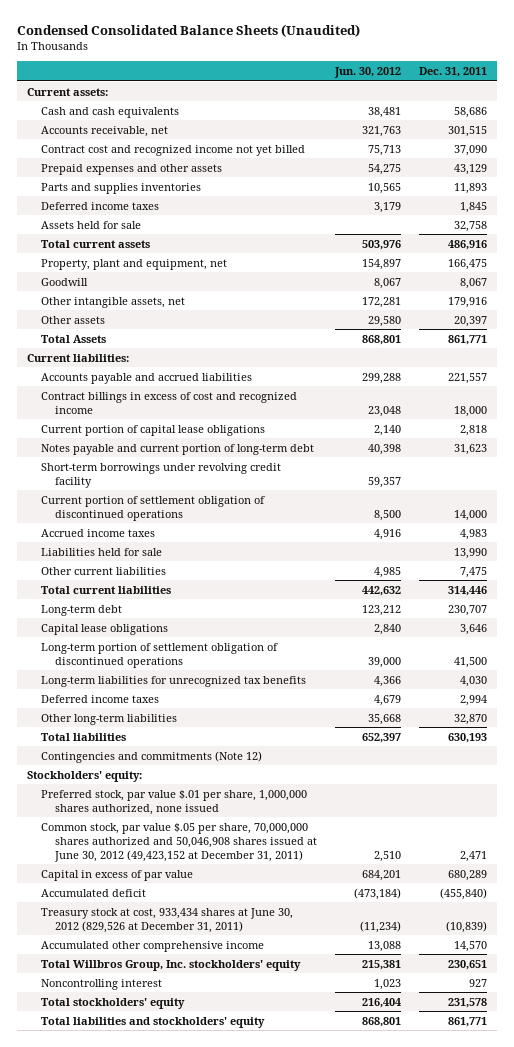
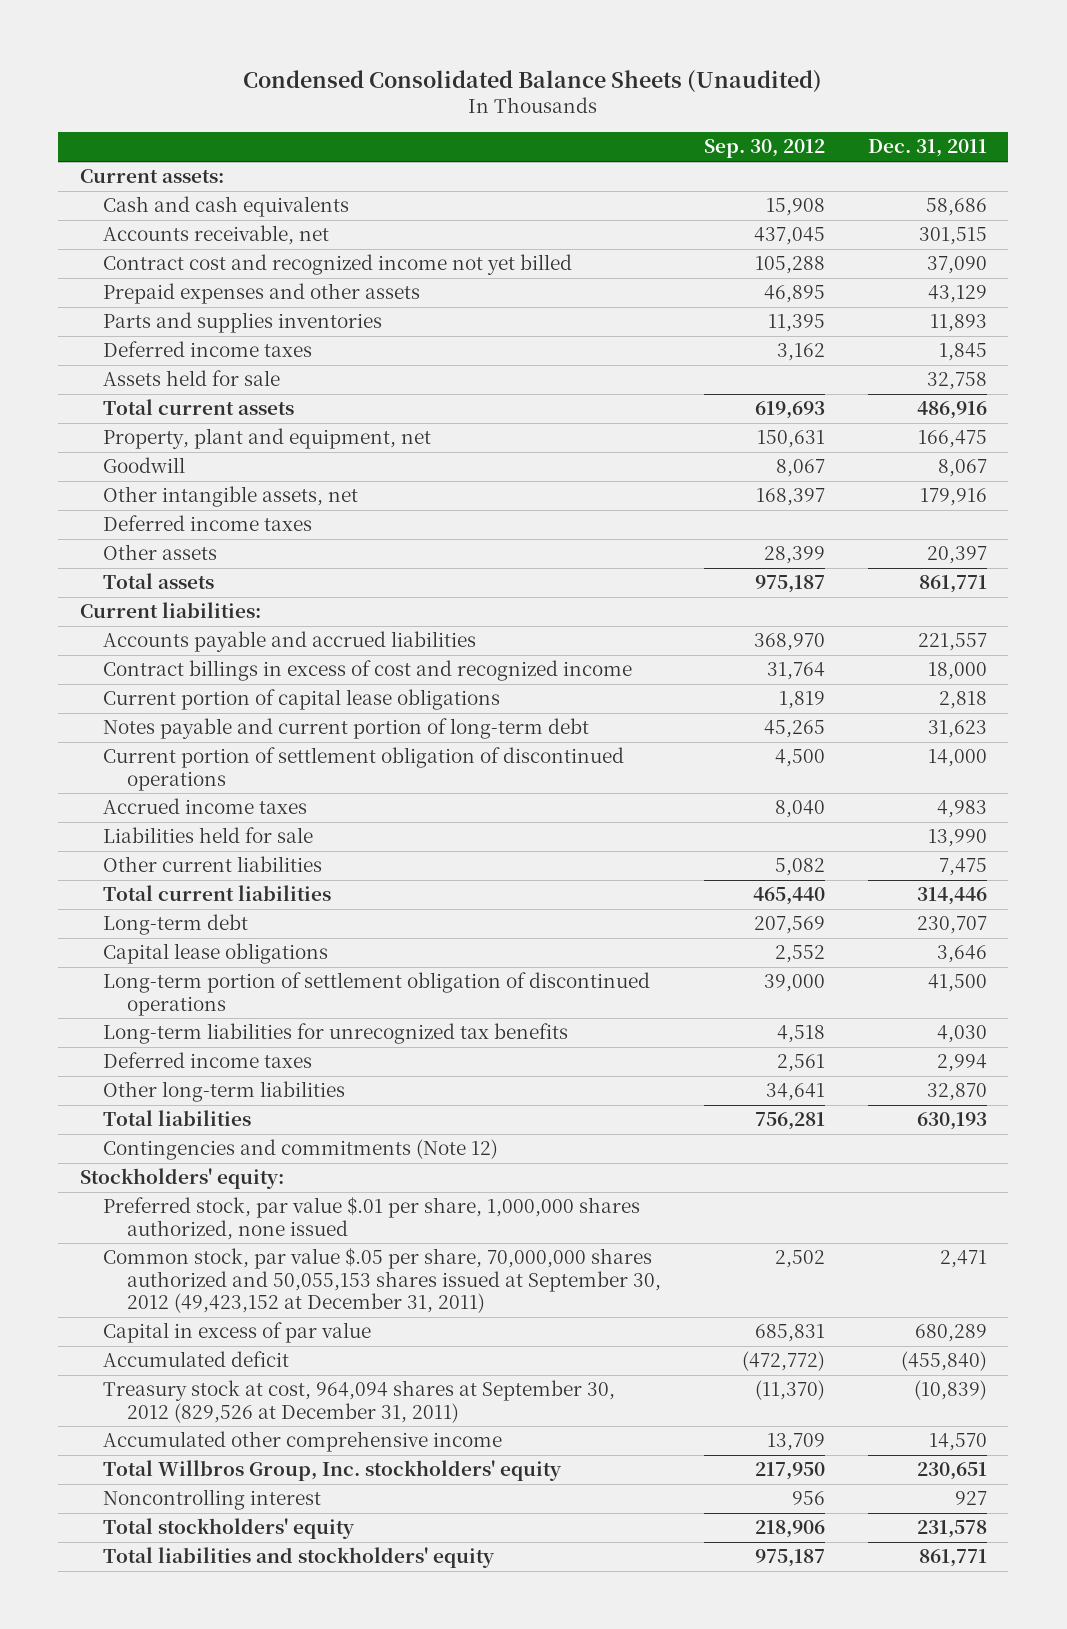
- | Jun. 30, 2012 | Dec. 31, 2011
+ | Sep. 30, 2012 | Dec. 31, 2011
+ Deferred income taxes
- Total Assets | 868,801 | 861,771
+ Total assets | 975,187 | 861,771
- Short-term borrowings under revolving credit facility | 59,357 |
- Common stock, par value $.05 per share, 70,000,000 shares authorized and 50,046,908 shares issued at June 30, 2012 (49,423,152 at December 31, 2011) | 2,510 | 2,471
+ Common stock, par value $.05 per share, 70,000,000 shares authorized and 50,055,153 shares issued at September 30, 2012 (49,423,152 at December 31, 2011) | 2,502 | 2,471
- Treasury stock at cost, 933,434 shares at June 30, 2012 (829,526 at December 31, 2011) | (11,234) | (10,839)
+ Treasury stock at cost, 964,094 shares at September 30, 2012 (829,526 at December 31, 2011) | (11,370) | (10,839)

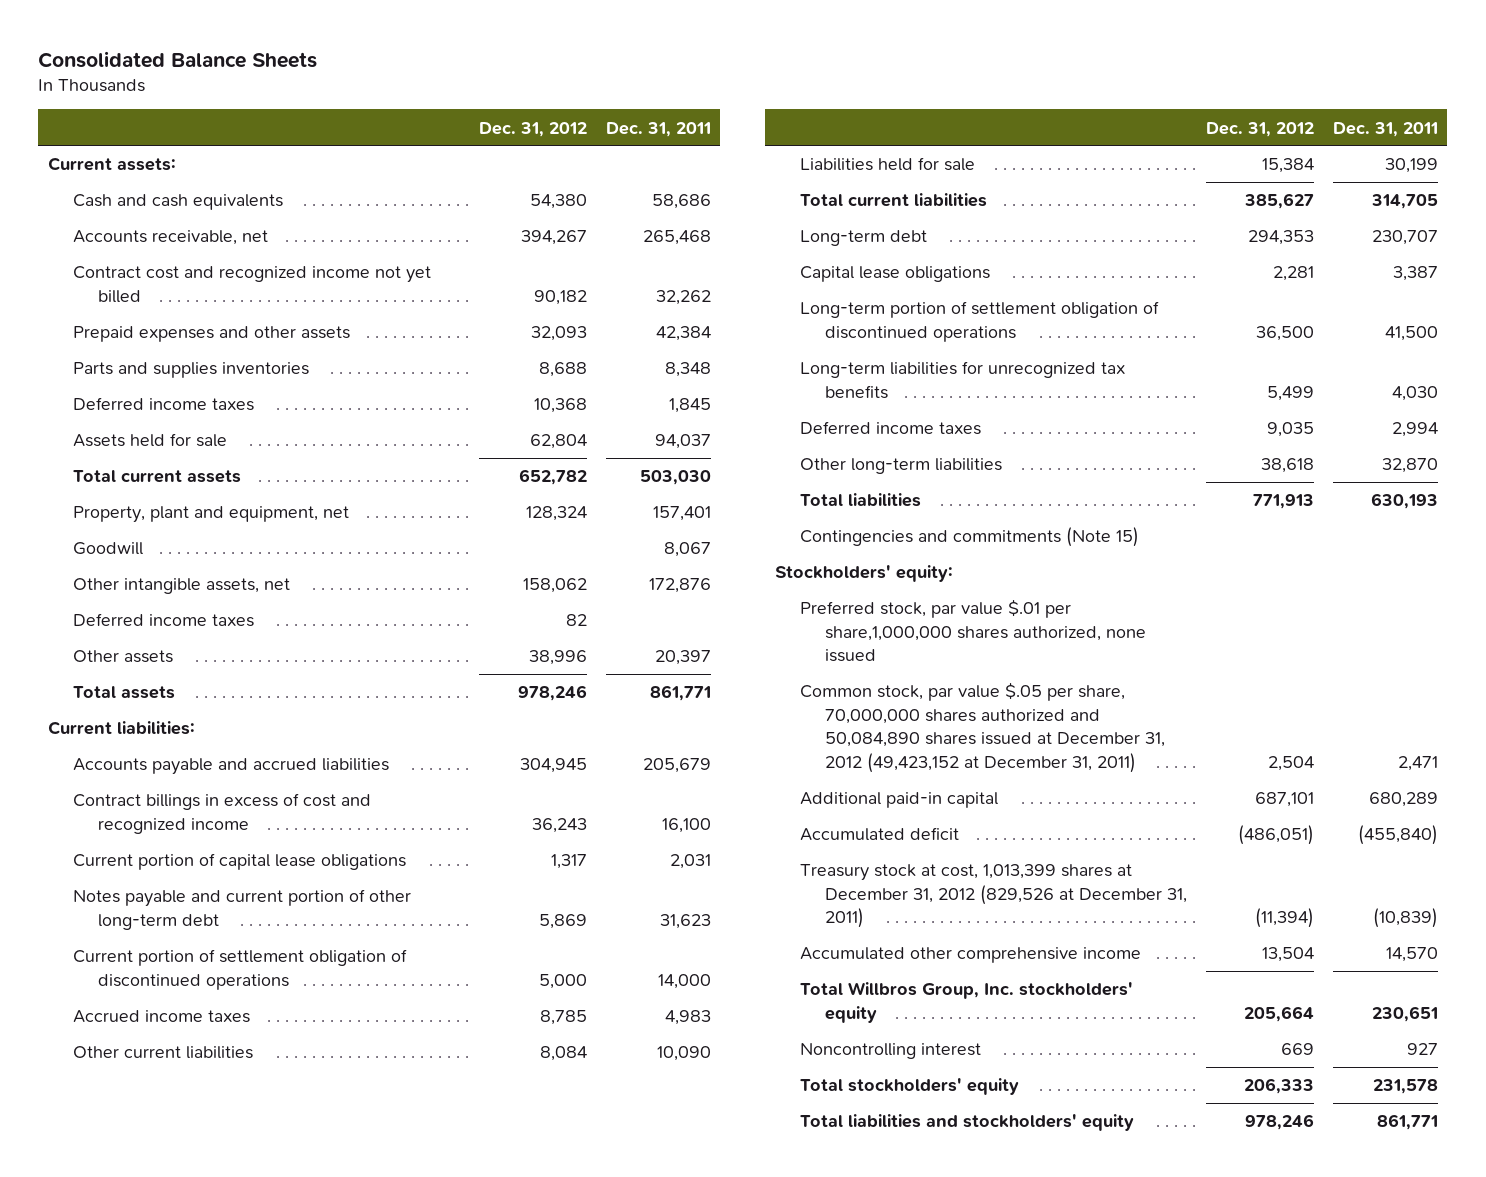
- Condensed Consolidated Balance Sheets (Unaudited)
+ Consolidated Balance Sheets
- | Sep. 30, 2012 | Dec. 31, 2011
+ | Dec. 31, 2012 | Dec. 31, 2011
- Accounts receivable, net | 437,045 | 301,515
- Contract cost and recognized income not yet billed | 105,288 | 37,090
- Prepaid expenses and other assets | 46,895 | 43,129
- Parts and supplies inventories | 11,395 | 11,893
+ Accounts receivable, net | 394,267 | 265,468
+ Contract cost and recognized income not yet billed | 90,182 | 32,262
+ Prepaid expenses and other assets | 32,093 | 42,384
+ Parts and supplies inventories | 8,688 | 8,348
- Assets held for sale | | 32,758
- Total current assets | 619,693 | 486,916
- Property, plant and equipment, net | 150,631 | 166,475
+ Assets held for sale | 62,804 | 94,037
+ Total current assets | 652,782 | 503,030
+ Property, plant and equipment, net | 128,324 | 157,401
- Other intangible assets, net | 168,397 | 179,916
+ Other intangible assets, net | 158,062 | 172,876
- Accounts payable and accrued liabilities | 368,970 | 221,557
- Contract billings in excess of cost and recognized income | 31,764 | 18,000
- Current portion of capital lease obligations | 1,819 | 2,818
- Notes payable and current portion of long-term debt | 45,265 | 31,623
+ Accounts payable and accrued liabilities | 304,945 | 205,679
+ Contract billings in excess of cost and recognized income | 36,243 | 16,100
+ Current portion of capital lease obligations | 1,317 | 2,031
+ Notes payable and current portion of other long-term debt | 5,869 | 31,623
- Liabilities held for sale | | 13,990
- Other current liabilities | 5,082 | 7,475
- Total current liabilities | 465,440 | 314,446
+ Other current liabilities | 8,084 | 10,090
+ Liabilities held for sale | 15,384 | 30,199
+ Total current liabilities | 385,627 | 314,705
- Capital lease obligations | 2,552 | 3,646
+ Capital lease obligations | 2,281 | 3,387
- Contingencies and commitments (Note 12)
+ Contingencies and commitments (Note 15)
- Preferred stock, par value $.01 per share, 1,000,000 shares authorized, none issued
- Common stock, par value $.05 per share, 70,000,000 shares authorized and 50,055,153 shares issued at September 30, 2012 (49,423,152 at December 31, 2011) | 2,502 | 2,471
- Capital in excess of par value | 685,831 | 680,289
+ Preferred stock, par value $.01 per share,1,000,000 shares authorized, none issued
+ Common stock, par value $.05 per share, 70,000,000 shares authorized and 50,084,890 shares issued at December 31, 2012 (49,423,152 at December 31, 2011) | 2,504 | 2,471
+ Additional paid-in capital | 687,101 | 680,289
- Treasury stock at cost, 964,094 shares at September 30, 2012 (829,526 at December 31, 2011) | (11,370) | (10,839)
+ Treasury stock at cost, 1,013,399 shares at December 31, 2012 (829,526 at December 31, 2011) | (11,394) | (10,839)

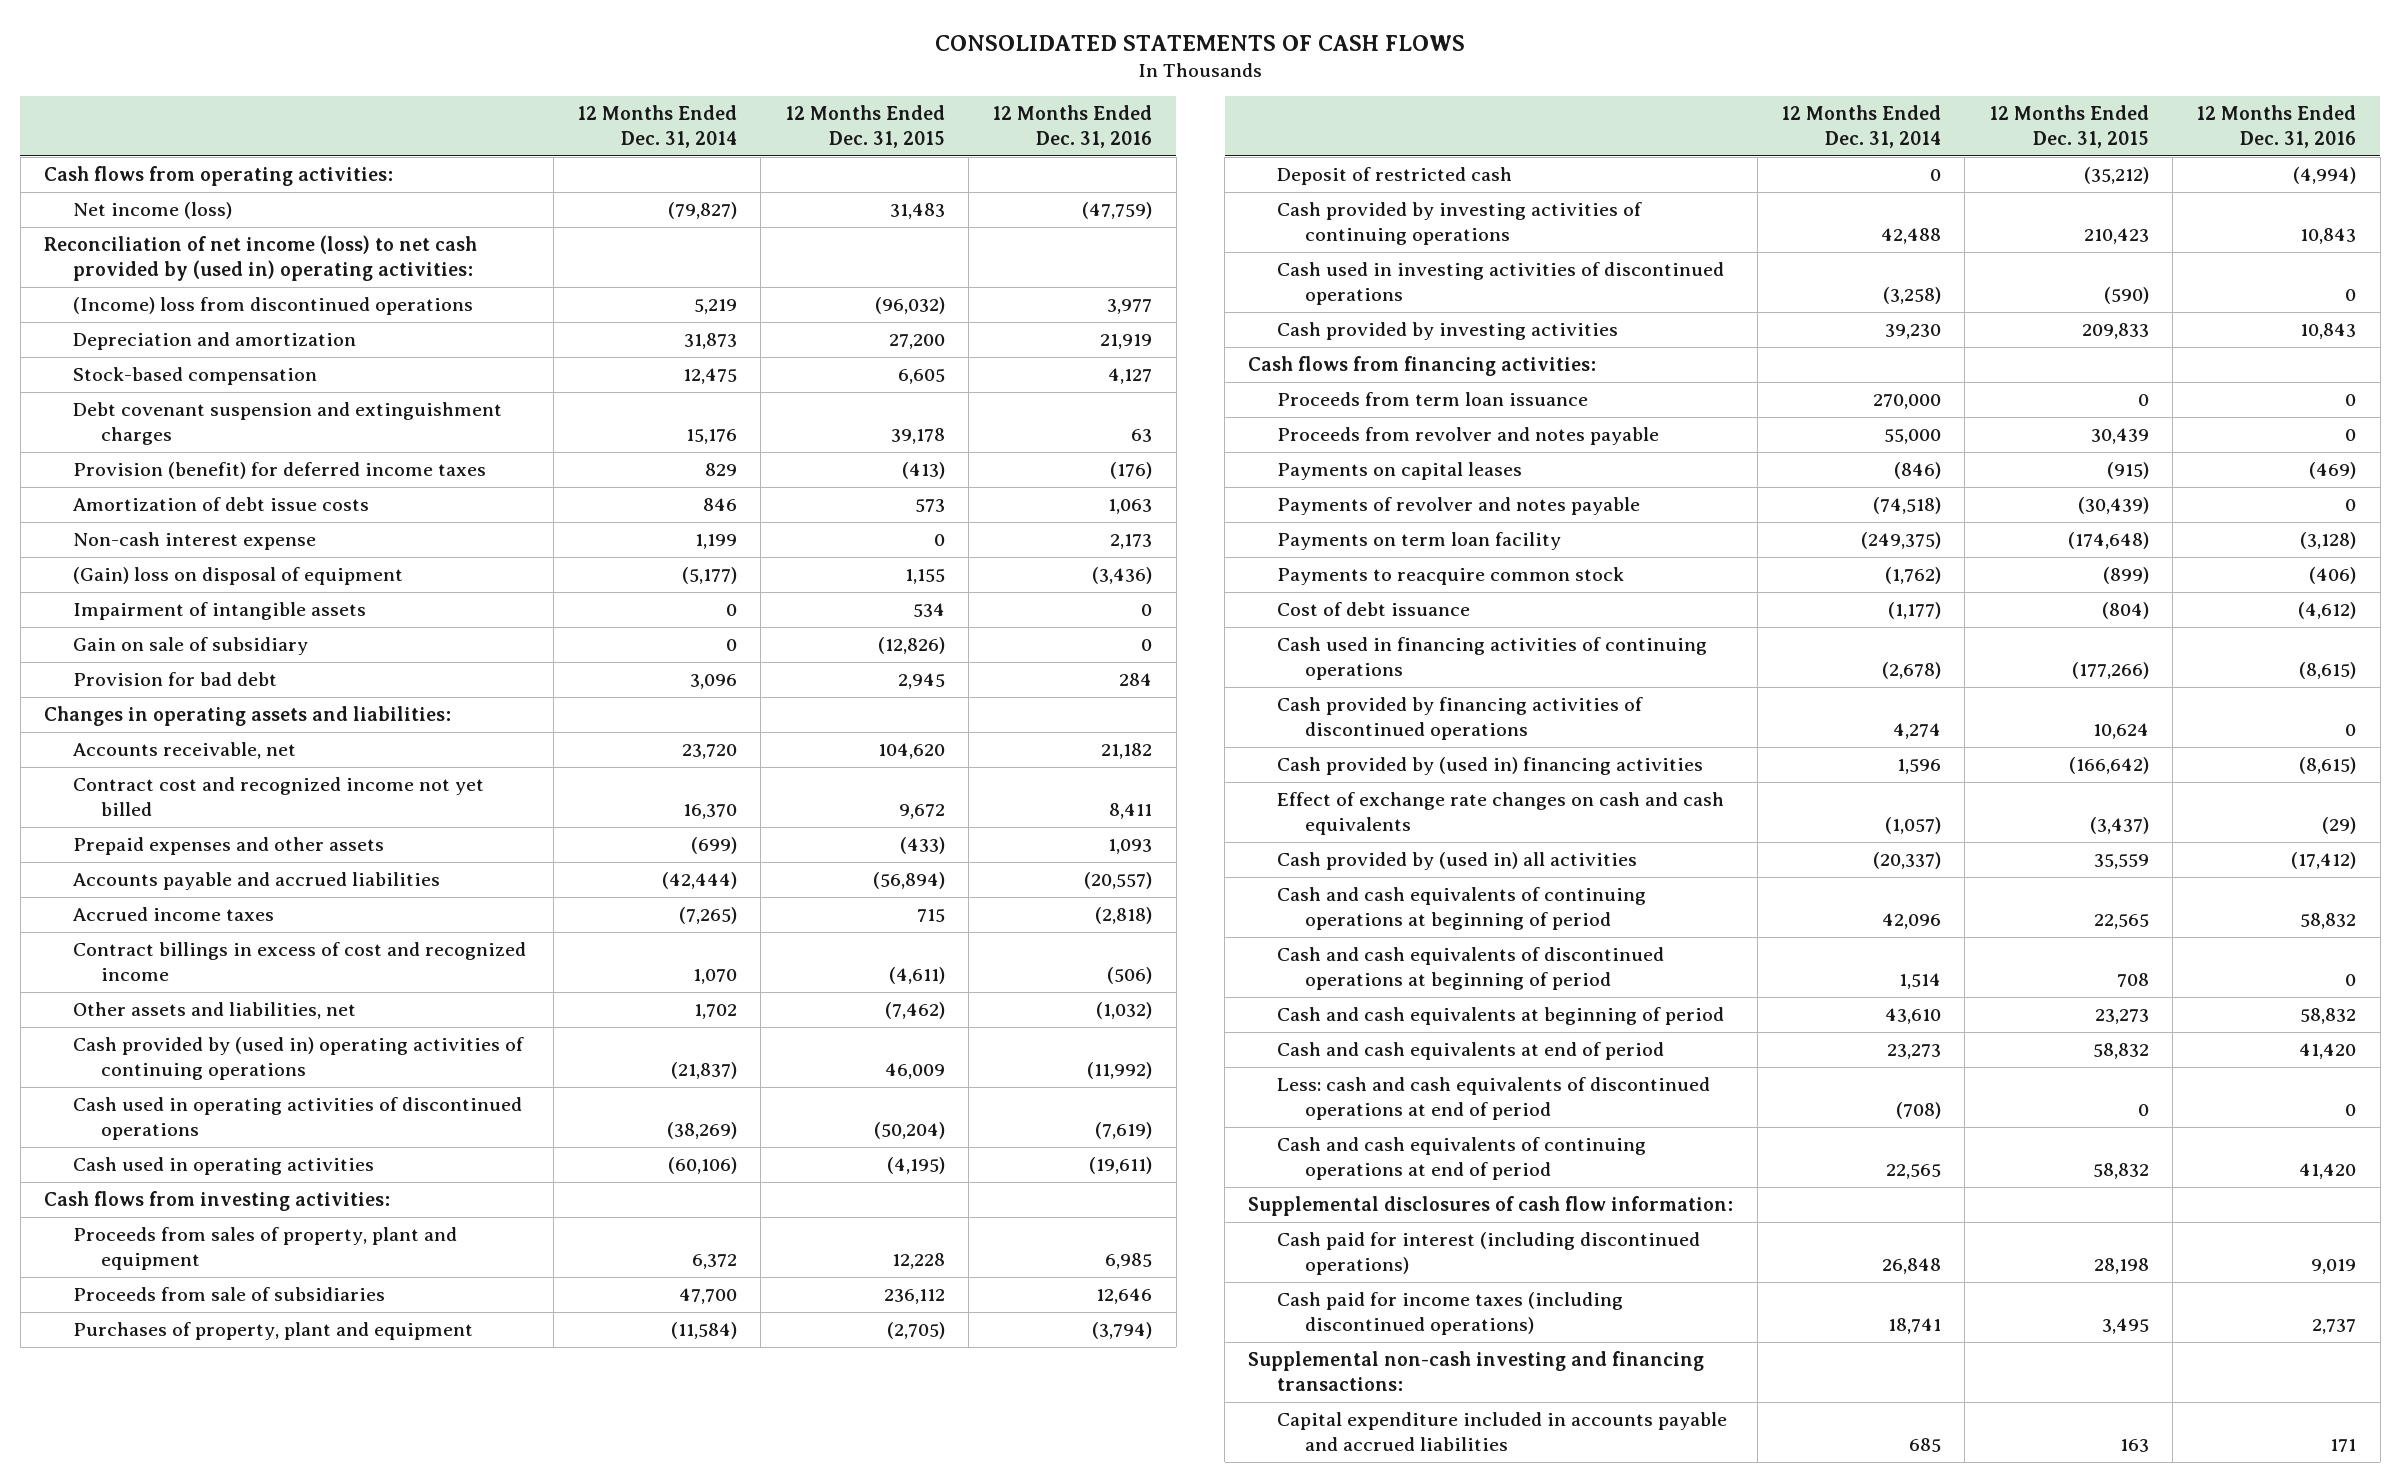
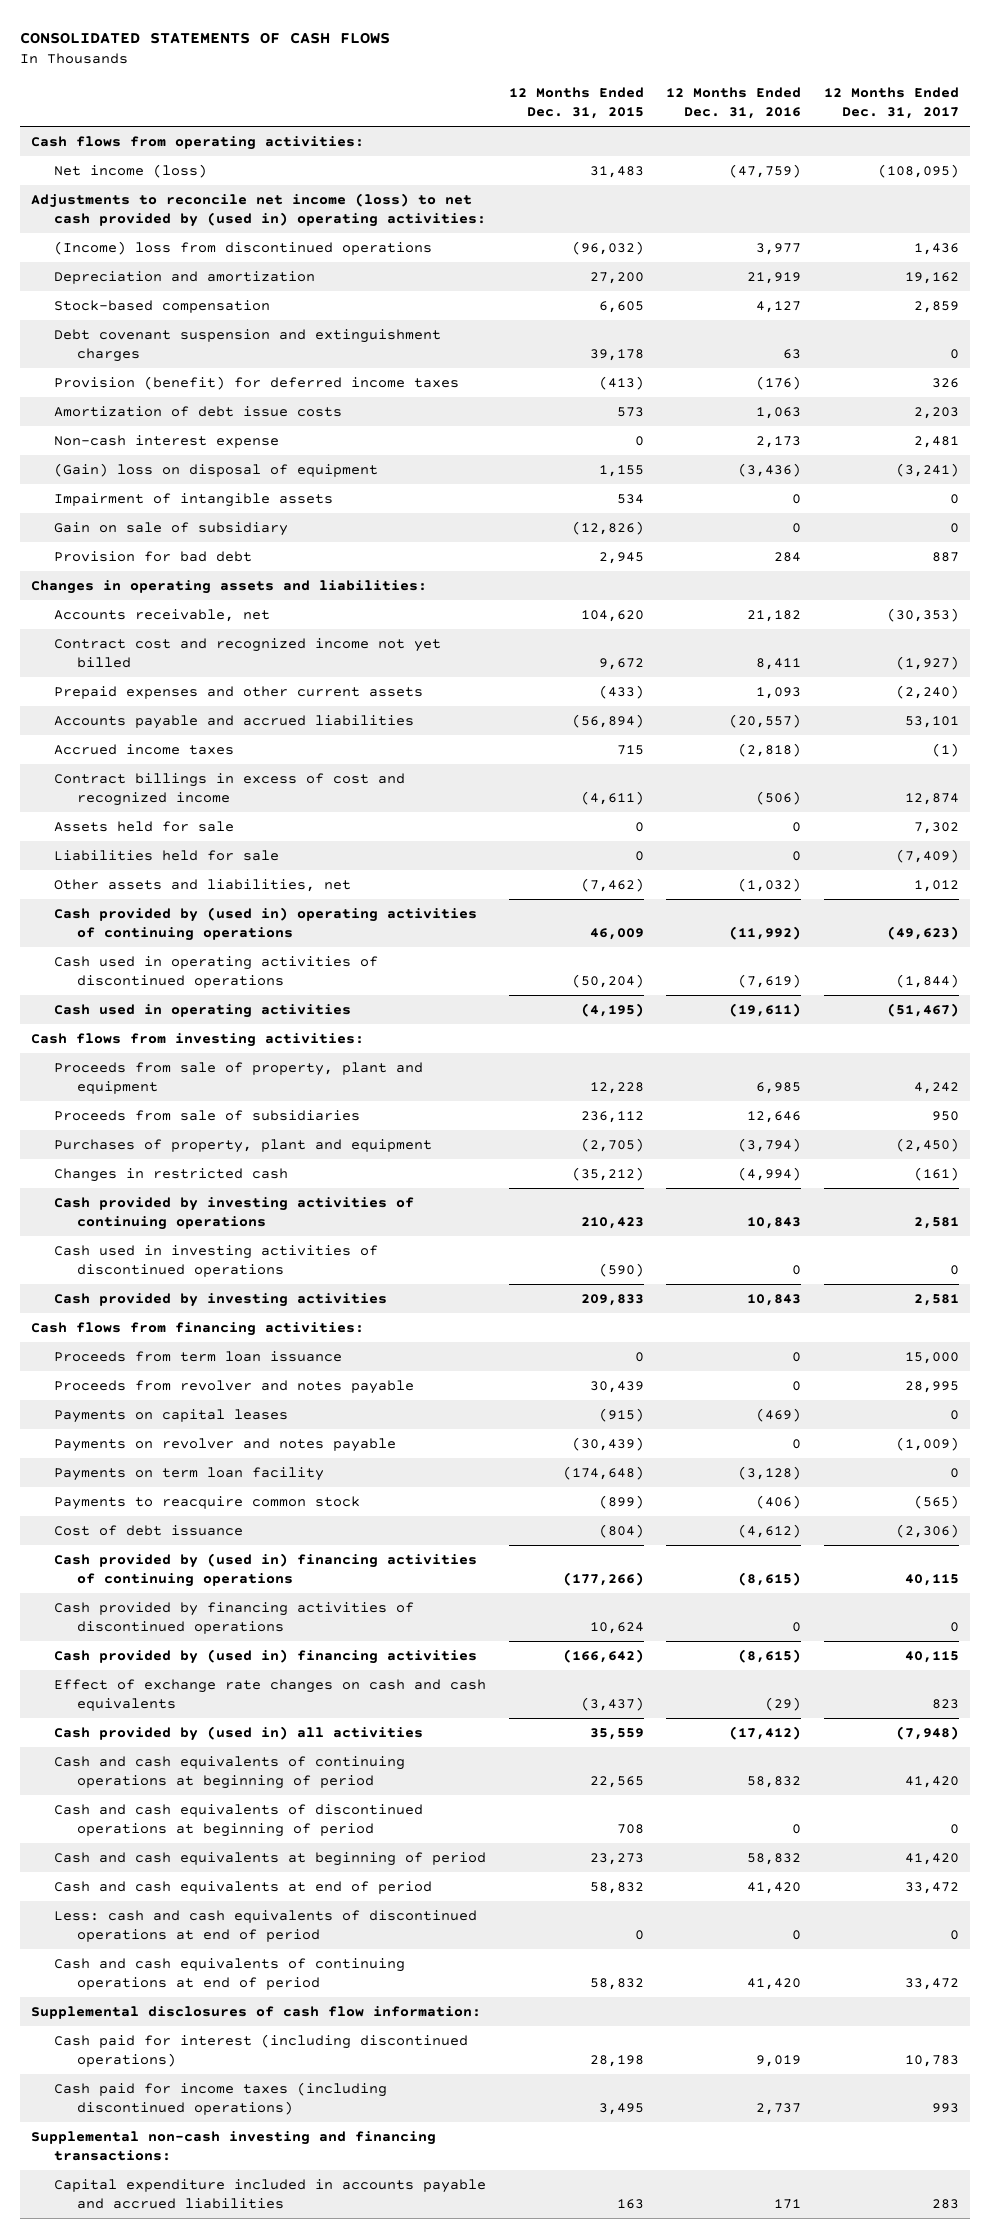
- | 12 Months Ended Dec. 31, 2014 | 12 Months Ended Dec. 31, 2015 | 12 Months Ended Dec. 31, 2016
+ | 12 Months Ended Dec. 31, 2015 | 12 Months Ended Dec. 31, 2016 | 12 Months Ended Dec. 31, 2017
- Reconciliation of net income (loss) to net cash provided by (used in) operating activities:
+ Adjustments to reconcile net income (loss) to net cash provided by (used in) operating activities:
- Prepaid expenses and other assets | (699) | (433) | 1,093
+ Prepaid expenses and other current assets | (433) | 1,093 | (2,240)
+ Assets held for sale | 0 | 0 | 7,302
+ Liabilities held for sale | 0 | 0 | (7,409)
- Proceeds from sales of property, plant and equipment | 6,372 | 12,228 | 6,985
+ Proceeds from sale of property, plant and equipment | 12,228 | 6,985 | 4,242
- Deposit of restricted cash | 0 | (35,212) | (4,994)
+ Changes in restricted cash | (35,212) | (4,994) | (161)
- Payments of revolver and notes payable | (74,518) | (30,439) | 0
+ Payments on revolver and notes payable | (30,439) | 0 | (1,009)
- Cash used in financing activities of continuing operations | (2,678) | (177,266) | (8,615)
+ Cash provided by (used in) financing activities of continuing operations | (177,266) | (8,615) | 40,115

